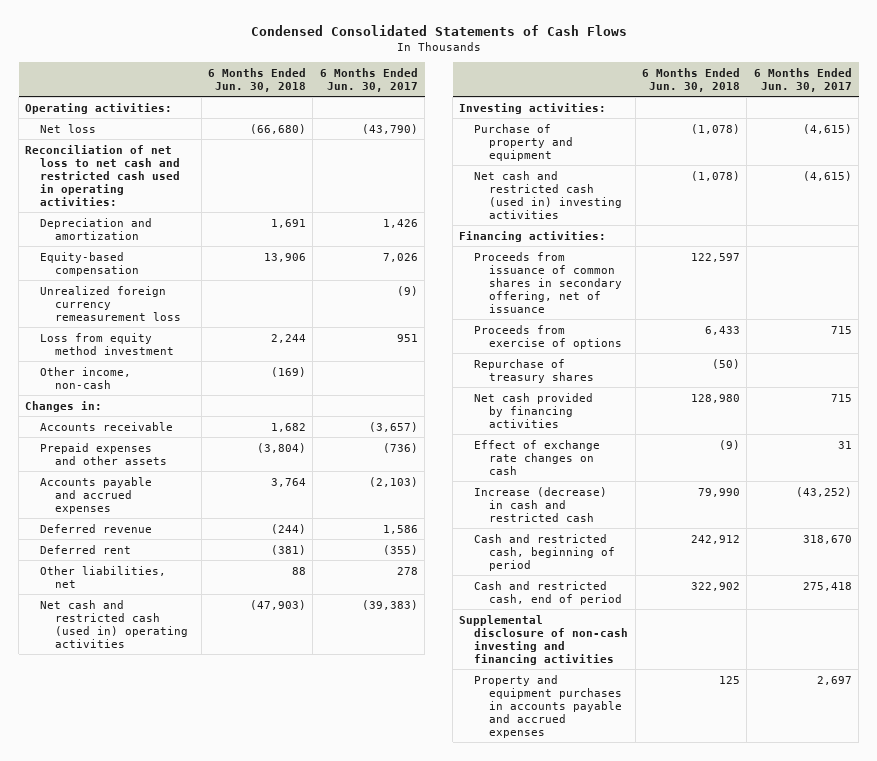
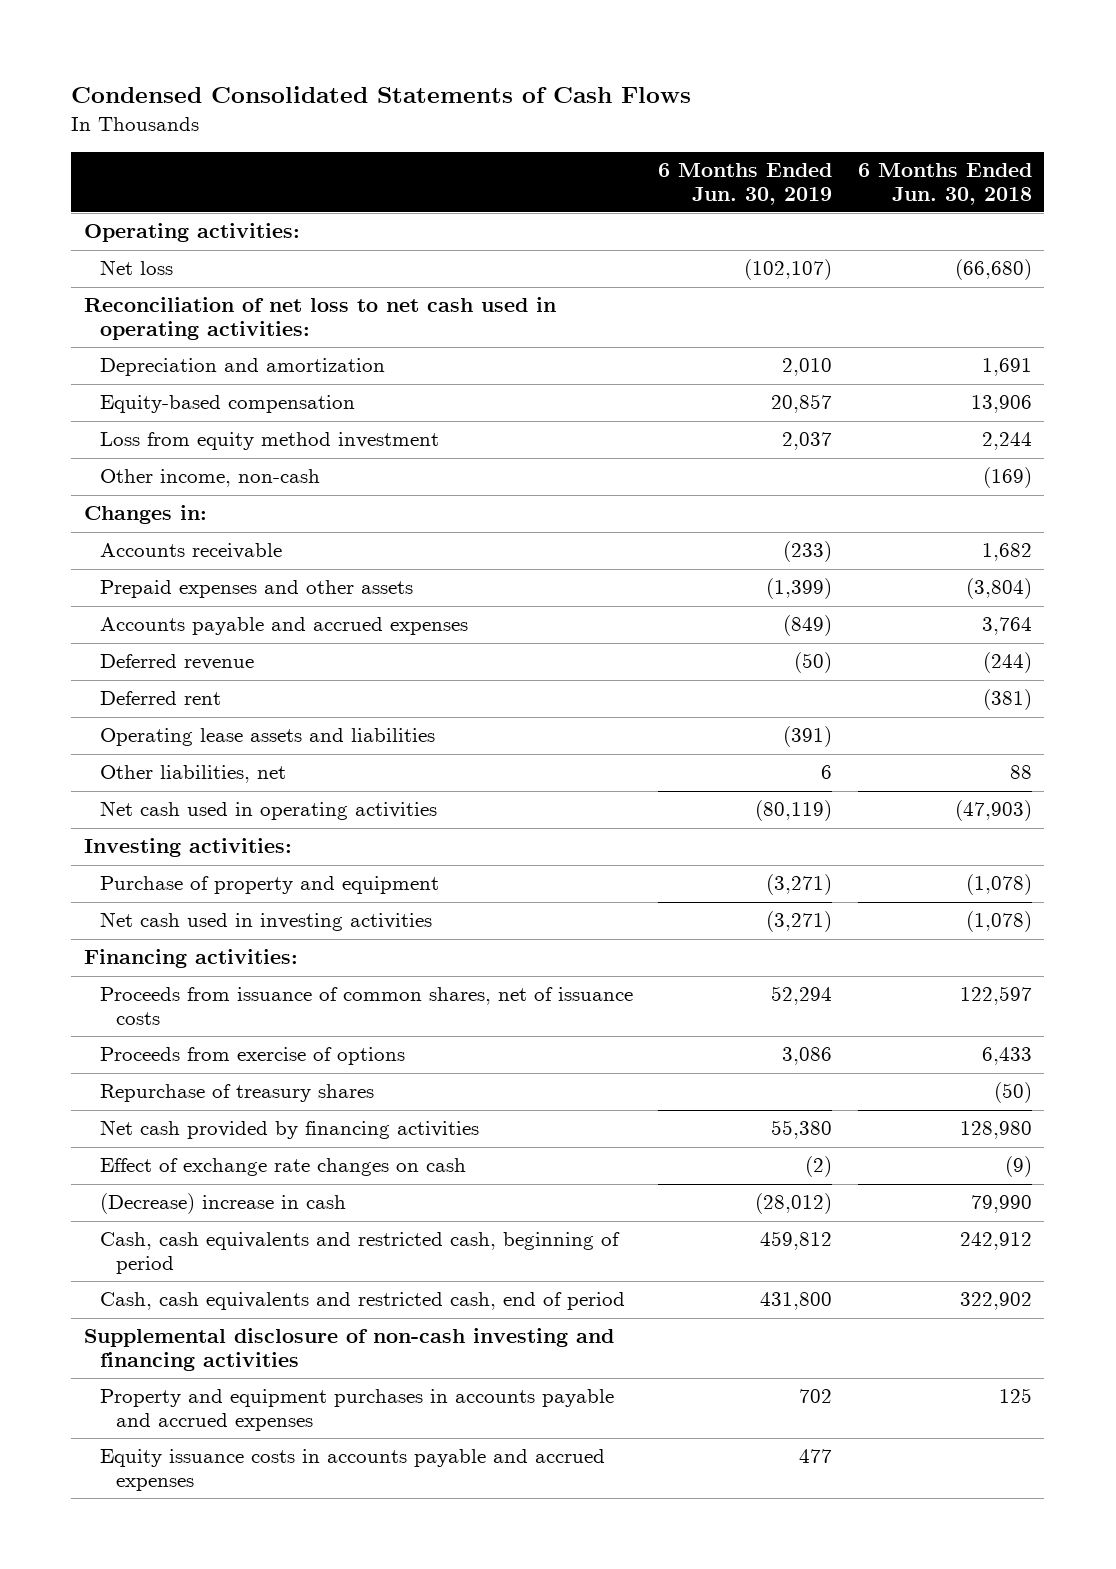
- | 6 Months Ended Jun. 30, 2018 | 6 Months Ended Jun. 30, 2017
+ | 6 Months Ended Jun. 30, 2019 | 6 Months Ended Jun. 30, 2018
- Reconciliation of net loss to net cash and restricted cash used in operating activities:
+ Reconciliation of net loss to net cash used in operating activities:
- Unrealized foreign currency remeasurement loss | | (9)
+ Operating lease assets and liabilities | (391) |
- Net cash and restricted cash (used in) operating activities | (47,903) | (39,383)
+ Net cash used in operating activities | (80,119) | (47,903)
- Net cash and restricted cash (used in) investing activities | (1,078) | (4,615)
+ Net cash used in investing activities | (3,271) | (1,078)
- Proceeds from issuance of common shares in secondary offering, net of issuance | 122,597 |
+ Proceeds from issuance of common shares, net of issuance costs | 52,294 | 122,597
- Increase (decrease) in cash and restricted cash | 79,990 | (43,252)
- Cash and restricted cash, beginning of period | 242,912 | 318,670
- Cash and restricted cash, end of period | 322,902 | 275,418
+ (Decrease) increase in cash | (28,012) | 79,990
+ Cash, cash equivalents and restricted cash, beginning of period | 459,812 | 242,912
+ Cash, cash equivalents and restricted cash, end of period | 431,800 | 322,902
+ Equity issuance costs in accounts payable and accrued expenses | 477 |

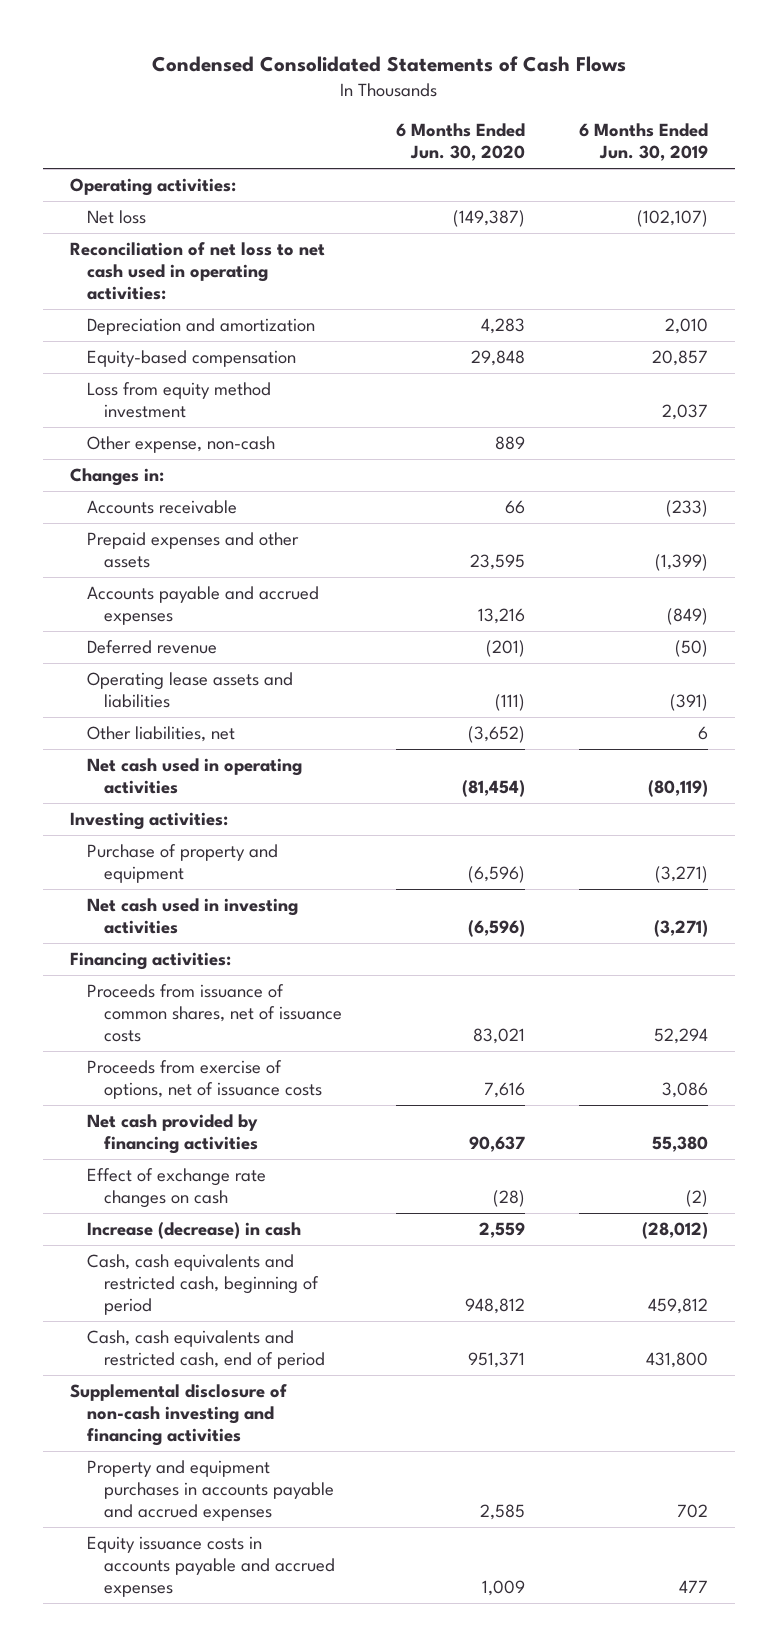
- | 6 Months Ended Jun. 30, 2019 | 6 Months Ended Jun. 30, 2018
+ | 6 Months Ended Jun. 30, 2020 | 6 Months Ended Jun. 30, 2019
- Other income, non-cash | | (169)
+ Other expense, non-cash | 889 |
- Deferred rent | | (381)
- Proceeds from exercise of options | 3,086 | 6,433
- Repurchase of treasury shares | | (50)
+ Proceeds from exercise of options, net of issuance costs | 7,616 | 3,086
- (Decrease) increase in cash | (28,012) | 79,990
+ Increase (decrease) in cash | 2,559 | (28,012)

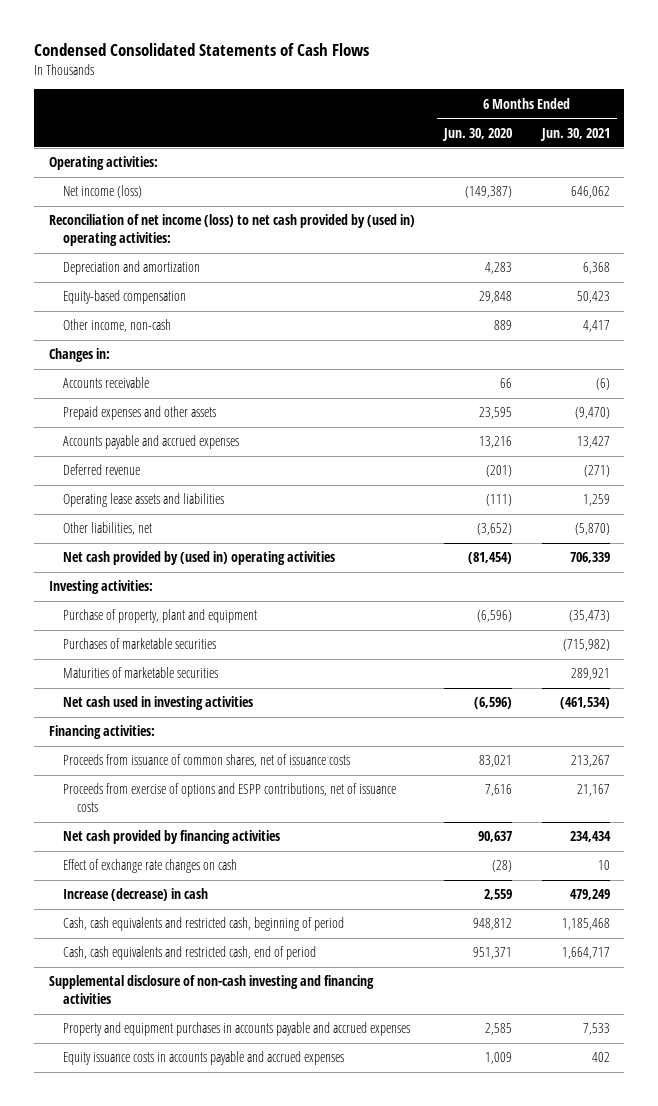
- | 6 Months Ended Jun. 30, 2020 | 6 Months Ended Jun. 30, 2019
+ | 6 Months Ended Jun. 30, 2020 | 6 Months Ended Jun. 30, 2021
- Net loss | (149,387) | (102,107)
- Reconciliation of net loss to net cash used in operating activities:
+ Net income (loss) | (149,387) | 646,062
+ Reconciliation of net income (loss) to net cash provided by (used in) operating activities:
- Loss from equity method investment | | 2,037
- Other expense, non-cash | 889 |
+ Other income, non-cash | 889 | 4,417
- Net cash used in operating activities | (81,454) | (80,119)
+ Net cash provided by (used in) operating activities | (81,454) | 706,339
- Purchase of property and equipment | (6,596) | (3,271)
+ Purchase of property, plant and equipment | (6,596) | (35,473)
+ Purchases of marketable securities | | (715,982)
+ Maturities of marketable securities | | 289,921
- Proceeds from exercise of options, net of issuance costs | 7,616 | 3,086
+ Proceeds from exercise of options and ESPP contributions, net of issuance costs | 7,616 | 21,167

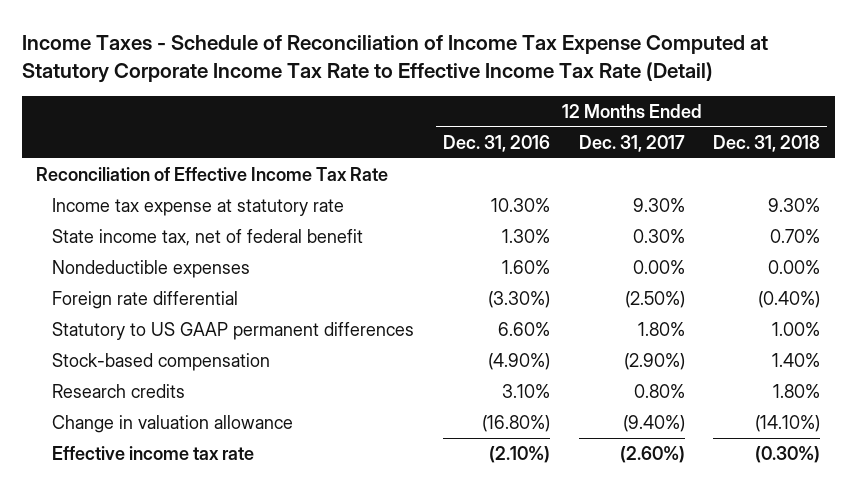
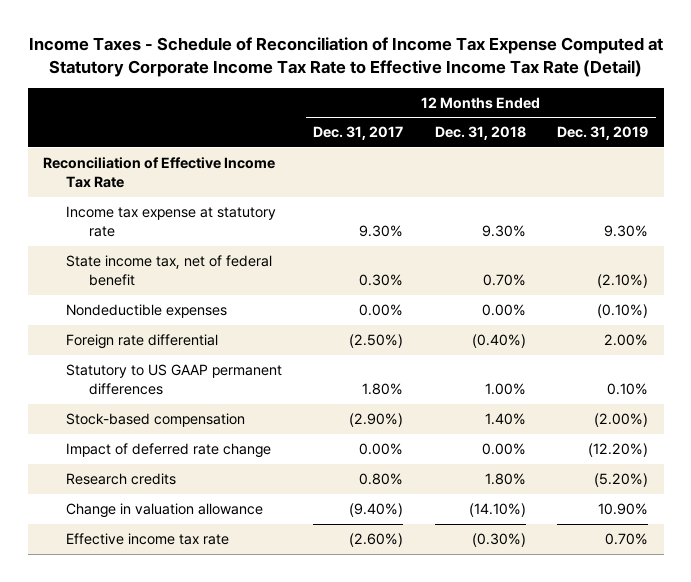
- | 12 Months Ended Dec. 31, 2016 | 12 Months Ended Dec. 31, 2017 | 12 Months Ended Dec. 31, 2018
+ | 12 Months Ended Dec. 31, 2017 | 12 Months Ended Dec. 31, 2018 | 12 Months Ended Dec. 31, 2019
+ Impact of deferred rate change | 0.00% | 0.00% | (12.20%)

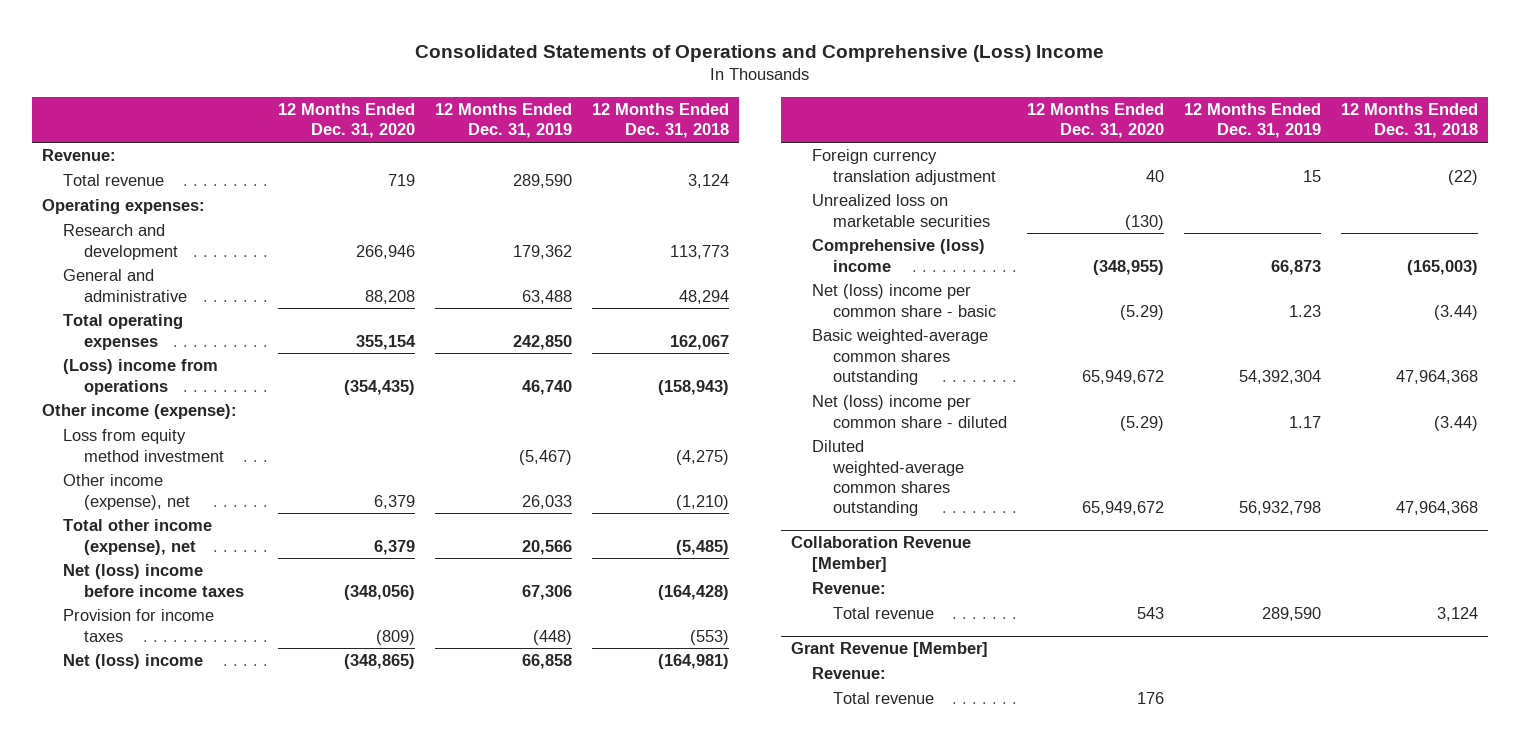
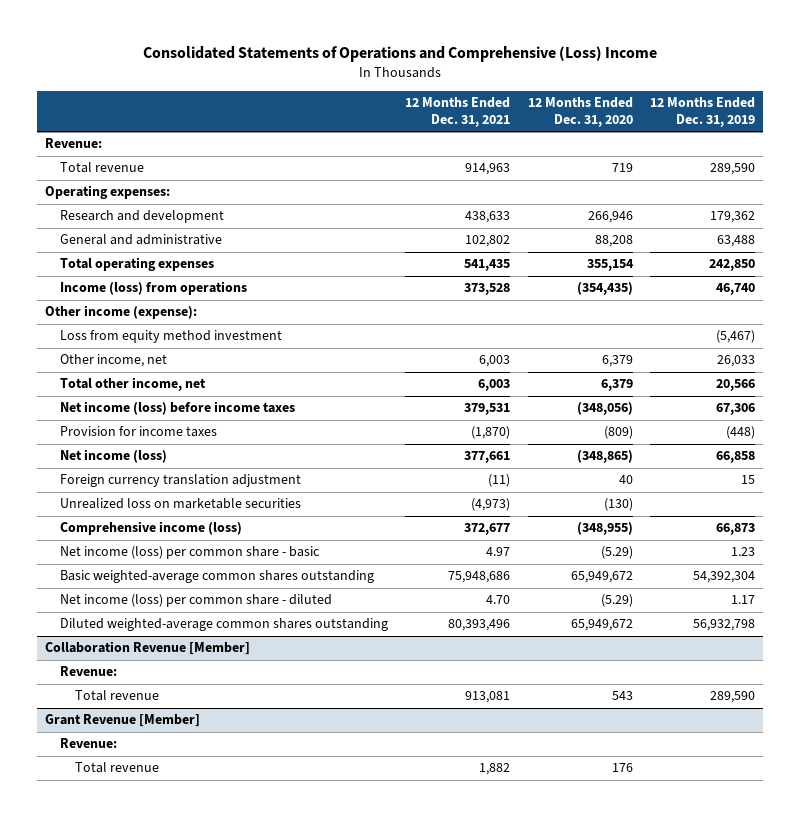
- | 12 Months Ended Dec. 31, 2020 | 12 Months Ended Dec. 31, 2019 | 12 Months Ended Dec. 31, 2018
+ | 12 Months Ended Dec. 31, 2021 | 12 Months Ended Dec. 31, 2020 | 12 Months Ended Dec. 31, 2019
- (Loss) income from operations | (354,435) | 46,740 | (158,943)
+ Income (loss) from operations | 373,528 | (354,435) | 46,740
- Other income (expense), net | 6,379 | 26,033 | (1,210)
- Total other income (expense), net | 6,379 | 20,566 | (5,485)
- Net (loss) income before income taxes | (348,056) | 67,306 | (164,428)
+ Other income, net | 6,003 | 6,379 | 26,033
+ Total other income, net | 6,003 | 6,379 | 20,566
+ Net income (loss) before income taxes | 379,531 | (348,056) | 67,306
- Net (loss) income | (348,865) | 66,858 | (164,981)
+ Net income (loss) | 377,661 | (348,865) | 66,858
- Comprehensive (loss) income | (348,955) | 66,873 | (165,003)
- Net (loss) income per common share - basic | (5.29) | 1.23 | (3.44)
+ Comprehensive income (loss) | 372,677 | (348,955) | 66,873
+ Net income (loss) per common share - basic | 4.97 | (5.29) | 1.23
- Net (loss) income per common share - diluted | (5.29) | 1.17 | (3.44)
+ Net income (loss) per common share - diluted | 4.70 | (5.29) | 1.17

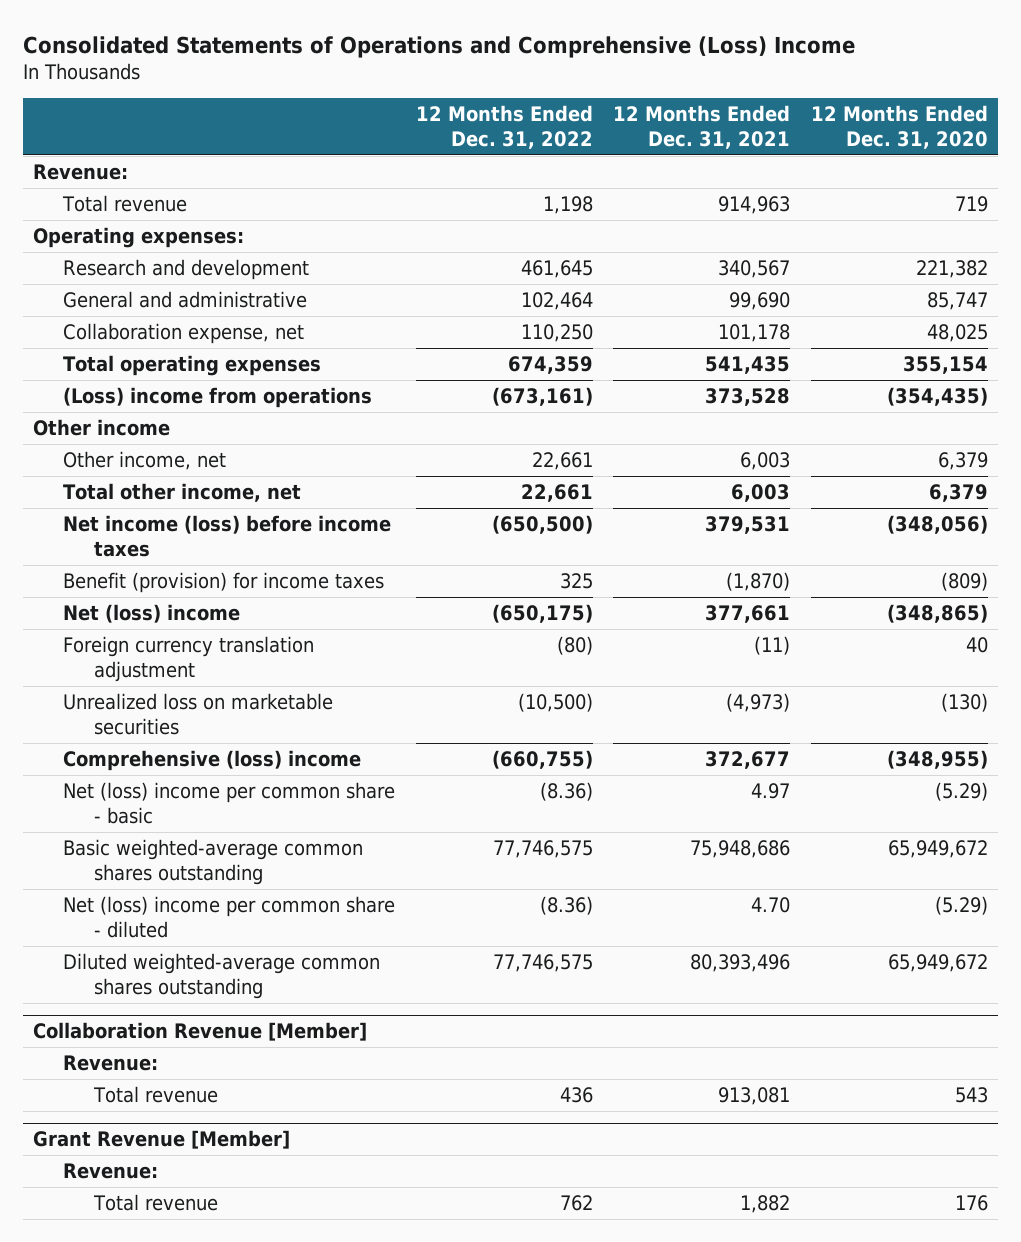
- | 12 Months Ended Dec. 31, 2021 | 12 Months Ended Dec. 31, 2020 | 12 Months Ended Dec. 31, 2019
+ | 12 Months Ended Dec. 31, 2022 | 12 Months Ended Dec. 31, 2021 | 12 Months Ended Dec. 31, 2020
- Research and development | 438,633 | 266,946 | 179,362
- General and administrative | 102,802 | 88,208 | 63,488
+ Research and development | 461,645 | 340,567 | 221,382
+ General and administrative | 102,464 | 99,690 | 85,747
+ Collaboration expense, net | 110,250 | 101,178 | 48,025
- Income (loss) from operations | 373,528 | (354,435) | 46,740
- Other income (expense):
- Loss from equity method investment | | | (5,467)
+ (Loss) income from operations | (673,161) | 373,528 | (354,435)
+ Other income
- Provision for income taxes | (1,870) | (809) | (448)
- Net income (loss) | 377,661 | (348,865) | 66,858
+ Benefit (provision) for income taxes | 325 | (1,870) | (809)
+ Net (loss) income | (650,175) | 377,661 | (348,865)
- Comprehensive income (loss) | 372,677 | (348,955) | 66,873
- Net income (loss) per common share - basic | 4.97 | (5.29) | 1.23
+ Comprehensive (loss) income | (660,755) | 372,677 | (348,955)
+ Net (loss) income per common share - basic | (8.36) | 4.97 | (5.29)
- Net income (loss) per common share - diluted | 4.70 | (5.29) | 1.17
+ Net (loss) income per common share - diluted | (8.36) | 4.70 | (5.29)

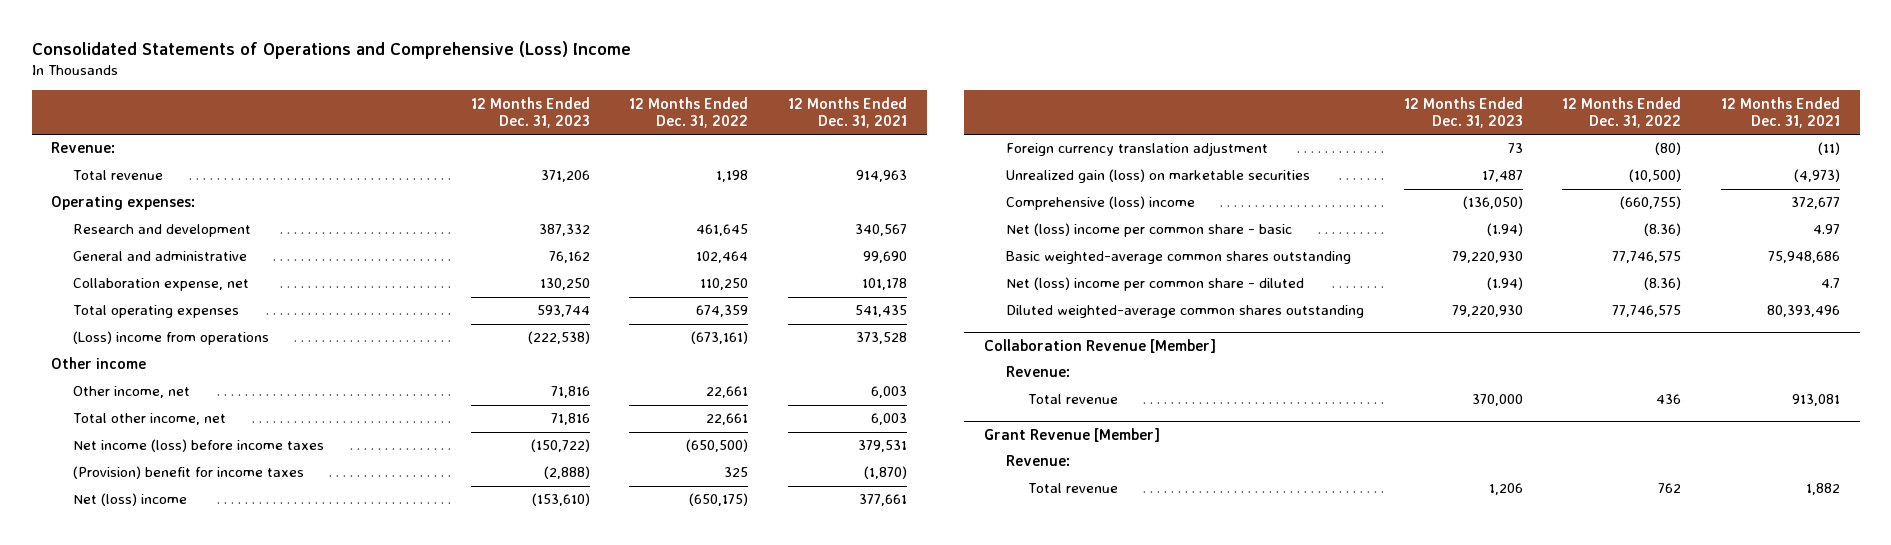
- | 12 Months Ended Dec. 31, 2022 | 12 Months Ended Dec. 31, 2021 | 12 Months Ended Dec. 31, 2020
+ | 12 Months Ended Dec. 31, 2023 | 12 Months Ended Dec. 31, 2022 | 12 Months Ended Dec. 31, 2021
- Benefit (provision) for income taxes | 325 | (1,870) | (809)
+ (Provision) benefit for income taxes | (2,888) | 325 | (1,870)
- Unrealized loss on marketable securities | (10,500) | (4,973) | (130)
+ Unrealized gain (loss) on marketable securities | 17,487 | (10,500) | (4,973)
- Net (loss) income per common share - diluted | (8.36) | 4.70 | (5.29)
+ Net (loss) income per common share - diluted | (1.94) | (8.36) | 4.7

